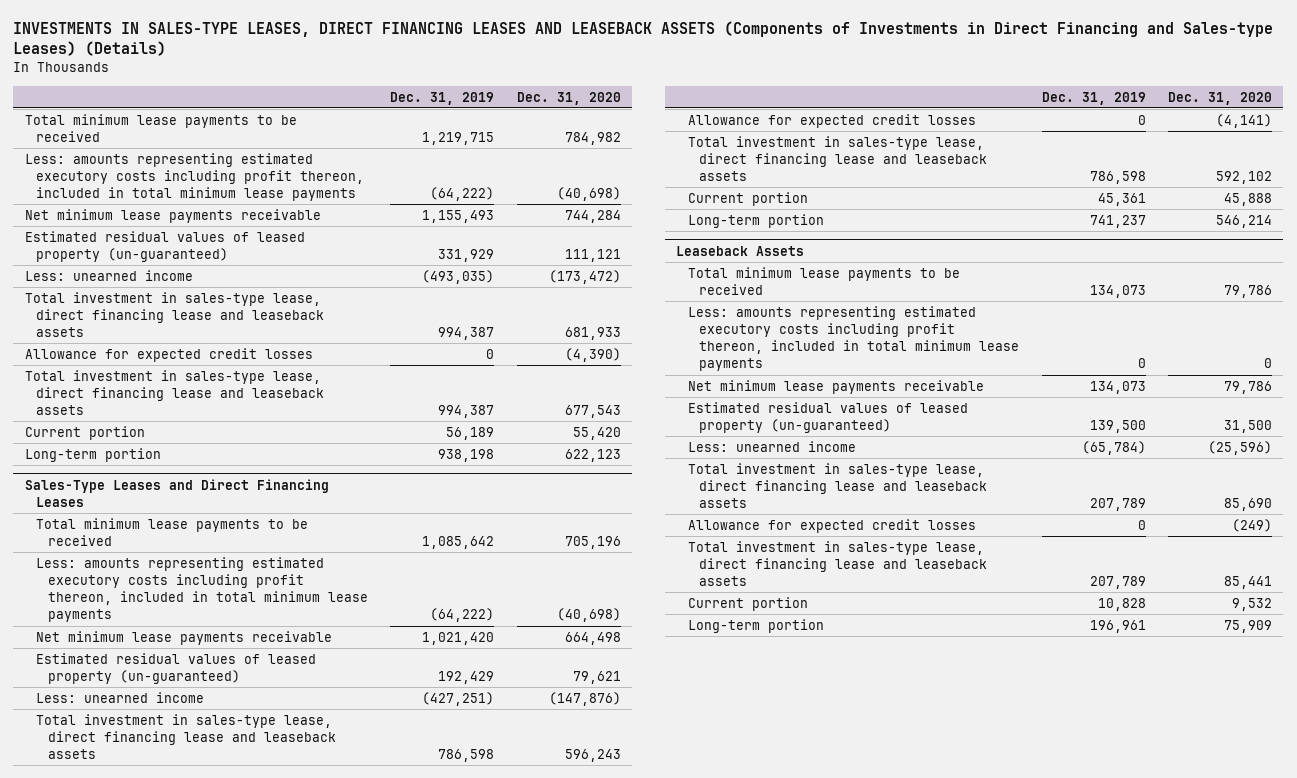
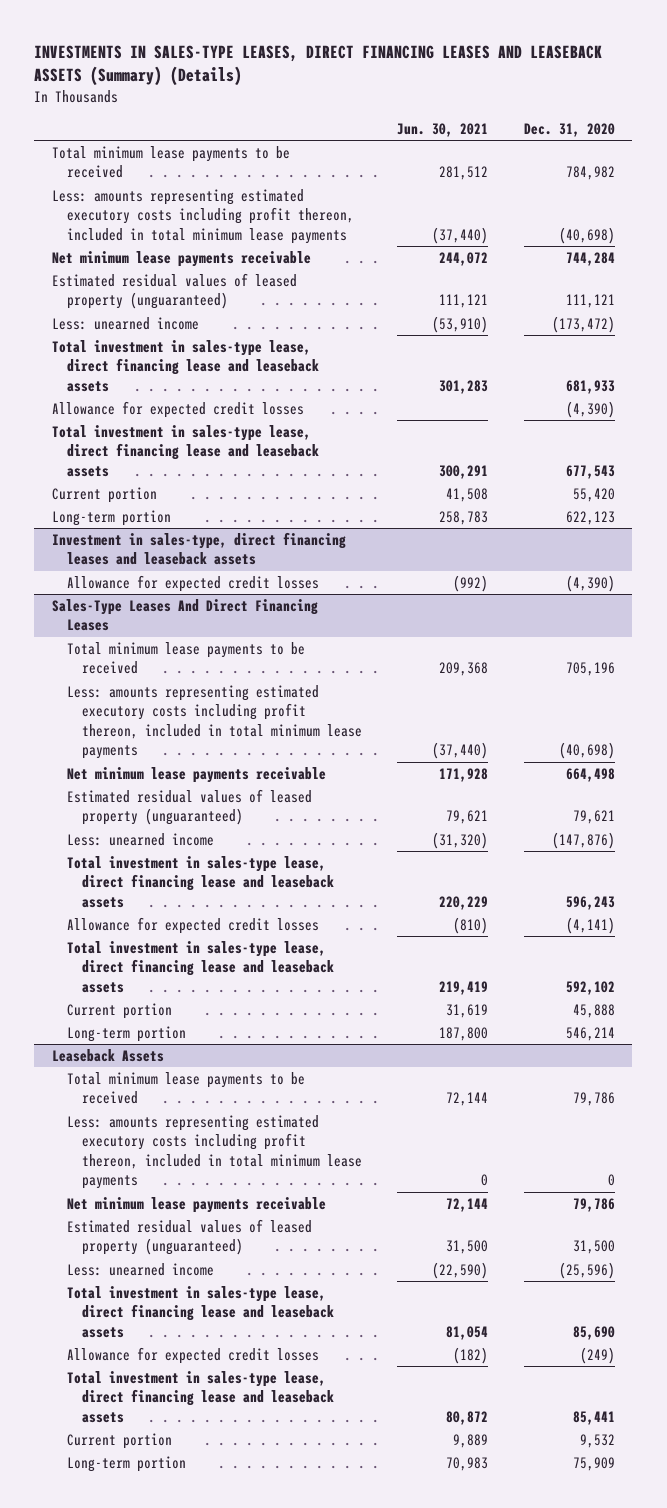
- INVESTMENTS IN SALES-TYPE LEASES, DIRECT FINANCING LEASES AND LEASEBACK ASSETS (Components of Investments in Direct Financing and Sales-type Leases) (Details)
+ INVESTMENTS IN SALES-TYPE LEASES, DIRECT FINANCING LEASES AND LEASEBACK ASSETS (Summary) (Details)
- | Dec. 31, 2019 | Dec. 31, 2020
+ | Jun. 30, 2021 | Dec. 31, 2020
- Estimated residual values of leased property (un-guaranteed) | 331,929 | 111,121
+ Estimated residual values of leased property (unguaranteed) | 111,121 | 111,121
- Sales-Type Leases and Direct Financing Leases
+ Investment in sales-type, direct financing leases and leaseback assets
+ Allowance for expected credit losses | (992) | (4,390)
+ Sales-Type Leases And Direct Financing Leases
- Estimated residual values of leased property (un-guaranteed) | 192,429 | 79,621
+ Estimated residual values of leased property (unguaranteed) | 79,621 | 79,621
@ Leaseback Assets
- Estimated residual values of leased property (un-guaranteed) | 139,500 | 31,500
+ Estimated residual values of leased property (unguaranteed) | 31,500 | 31,500

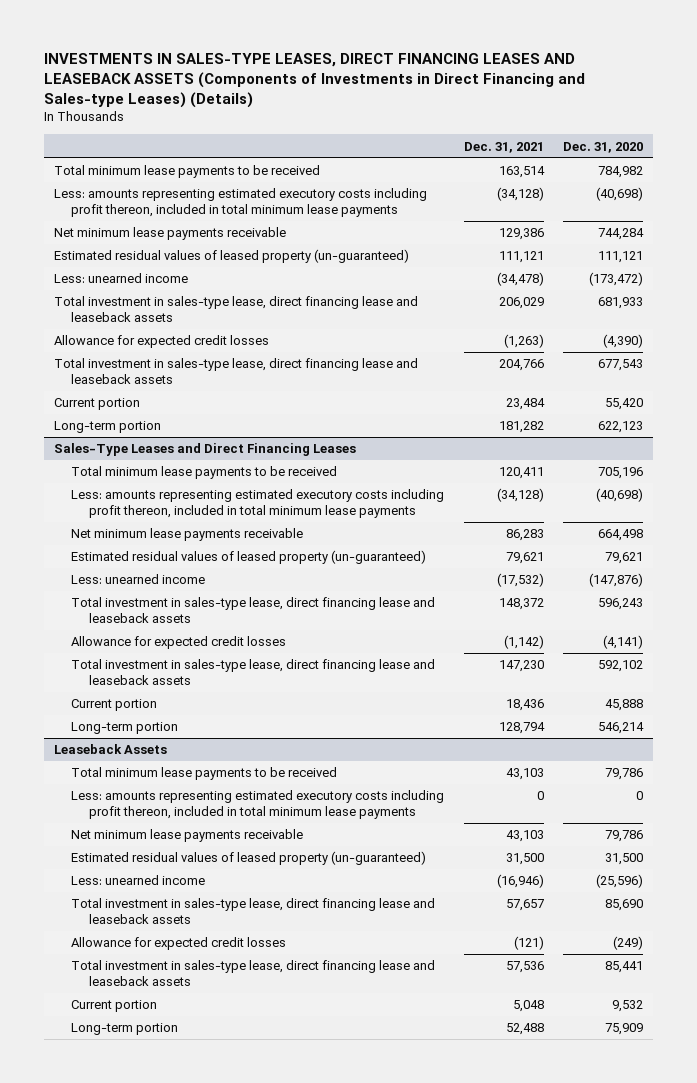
- INVESTMENTS IN SALES-TYPE LEASES, DIRECT FINANCING LEASES AND LEASEBACK ASSETS (Summary) (Details)
+ INVESTMENTS IN SALES-TYPE LEASES, DIRECT FINANCING LEASES AND LEASEBACK ASSETS (Components of Investments in Direct Financing and Sales-type Leases) (Details)
- | Jun. 30, 2021 | Dec. 31, 2020
+ | Dec. 31, 2021 | Dec. 31, 2020
- Estimated residual values of leased property (unguaranteed) | 111,121 | 111,121
+ Estimated residual values of leased property (un-guaranteed) | 111,121 | 111,121
- Investment in sales-type, direct financing leases and leaseback assets
- Allowance for expected credit losses | (992) | (4,390)
- Sales-Type Leases And Direct Financing Leases
+ Sales-Type Leases and Direct Financing Leases
- Estimated residual values of leased property (unguaranteed) | 79,621 | 79,621
+ Estimated residual values of leased property (un-guaranteed) | 79,621 | 79,621
@ Leaseback Assets
- Estimated residual values of leased property (unguaranteed) | 31,500 | 31,500
+ Estimated residual values of leased property (un-guaranteed) | 31,500 | 31,500

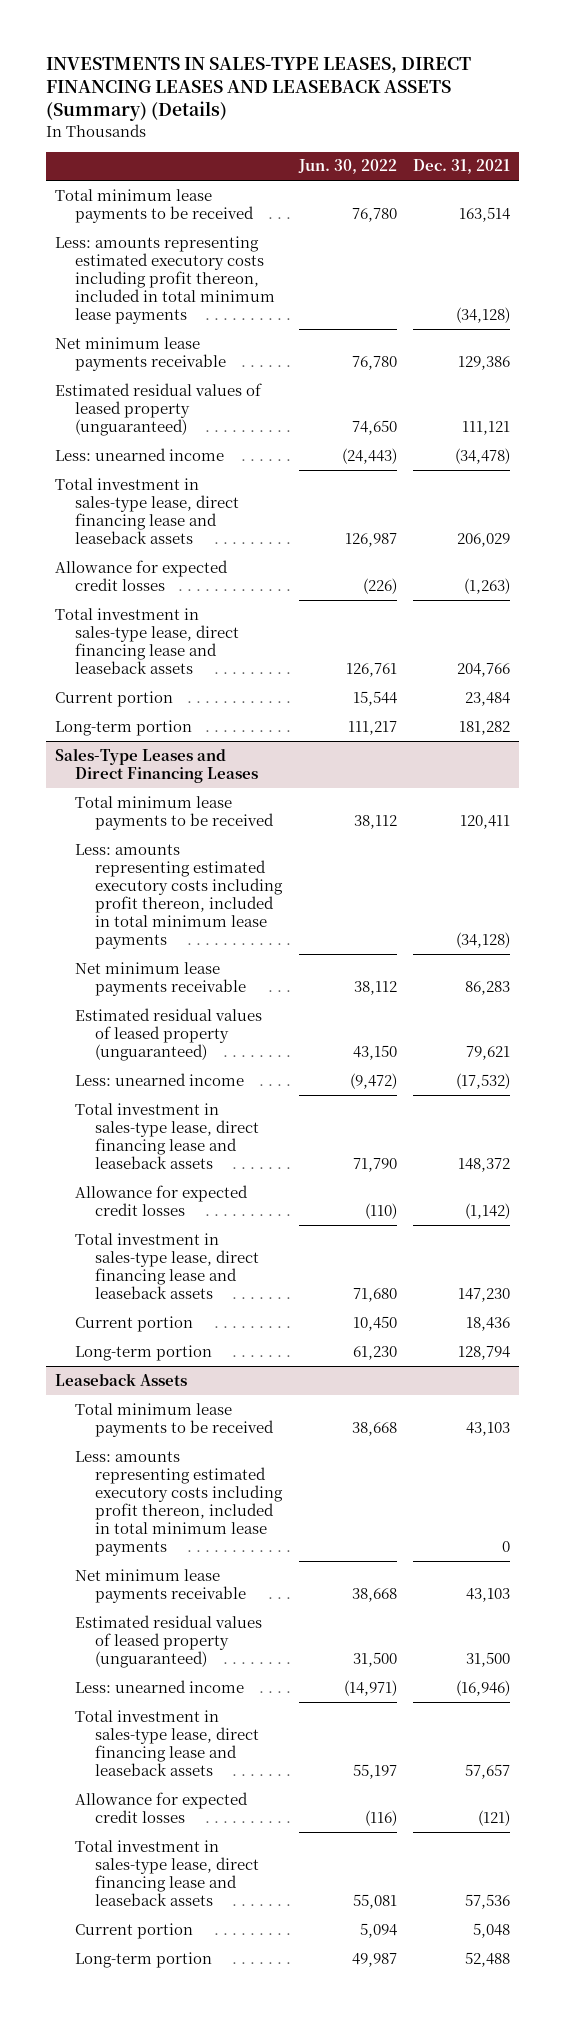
- INVESTMENTS IN SALES-TYPE LEASES, DIRECT FINANCING LEASES AND LEASEBACK ASSETS (Components of Investments in Direct Financing and Sales-type Leases) (Details)
+ INVESTMENTS IN SALES-TYPE LEASES, DIRECT FINANCING LEASES AND LEASEBACK ASSETS (Summary) (Details)
- | Dec. 31, 2021 | Dec. 31, 2020
+ | Jun. 30, 2022 | Dec. 31, 2021
- Estimated residual values of leased property (un-guaranteed) | 111,121 | 111,121
+ Estimated residual values of leased property (unguaranteed) | 74,650 | 111,121
@ Sales-Type Leases and Direct Financing Leases
- Estimated residual values of leased property (un-guaranteed) | 79,621 | 79,621
+ Estimated residual values of leased property (unguaranteed) | 43,150 | 79,621
@ Leaseback Assets
- Estimated residual values of leased property (un-guaranteed) | 31,500 | 31,500
+ Estimated residual values of leased property (unguaranteed) | 31,500 | 31,500

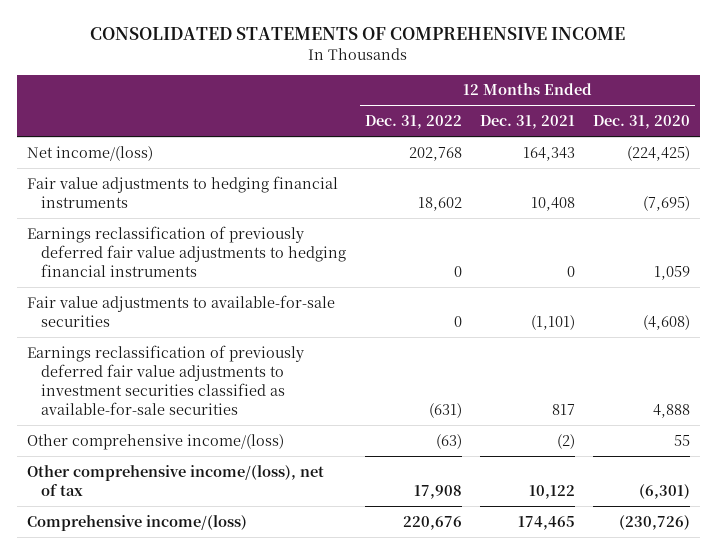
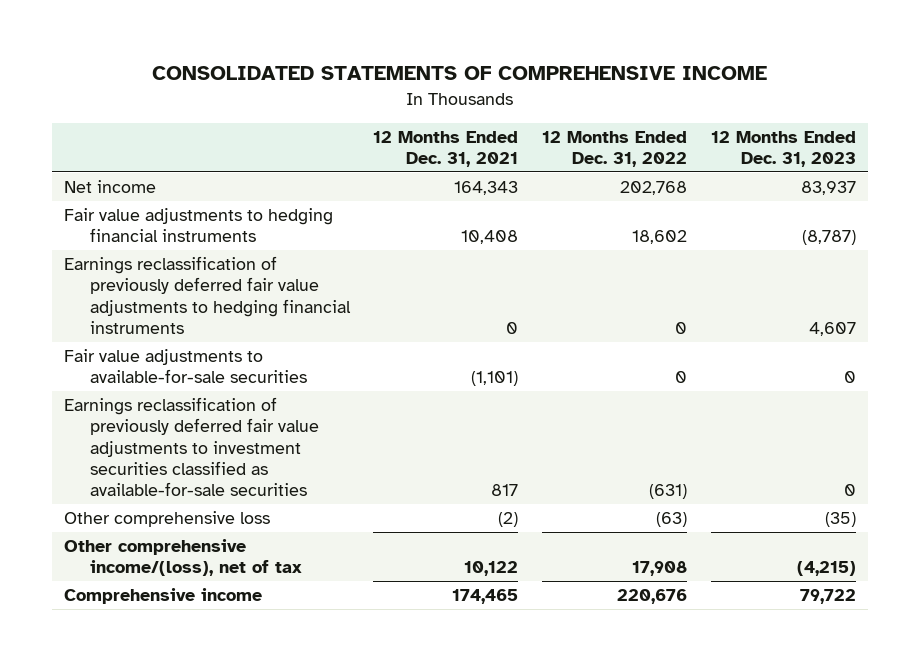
- | 12 Months Ended Dec. 31, 2022 | 12 Months Ended Dec. 31, 2021 | 12 Months Ended Dec. 31, 2020
+ | 12 Months Ended Dec. 31, 2021 | 12 Months Ended Dec. 31, 2022 | 12 Months Ended Dec. 31, 2023
- Net income/(loss) | 202,768 | 164,343 | (224,425)
+ Net income | 164,343 | 202,768 | 83,937
- Other comprehensive income/(loss) | (63) | (2) | 55
+ Other comprehensive loss | (2) | (63) | (35)
- Comprehensive income/(loss) | 220,676 | 174,465 | (230,726)
+ Comprehensive income | 174,465 | 220,676 | 79,722

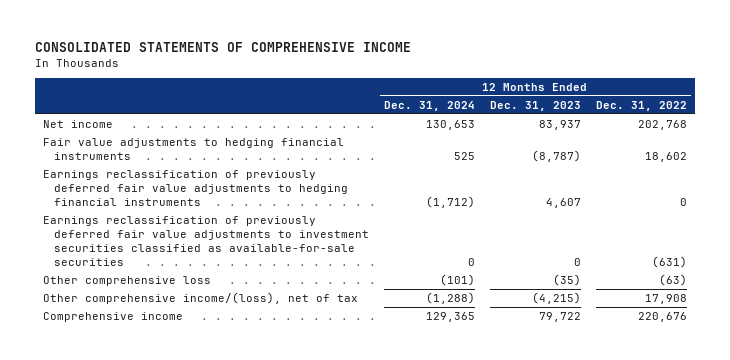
- | 12 Months Ended Dec. 31, 2021 | 12 Months Ended Dec. 31, 2022 | 12 Months Ended Dec. 31, 2023
+ | 12 Months Ended Dec. 31, 2024 | 12 Months Ended Dec. 31, 2023 | 12 Months Ended Dec. 31, 2022
- Fair value adjustments to available-for-sale securities | (1,101) | 0 | 0

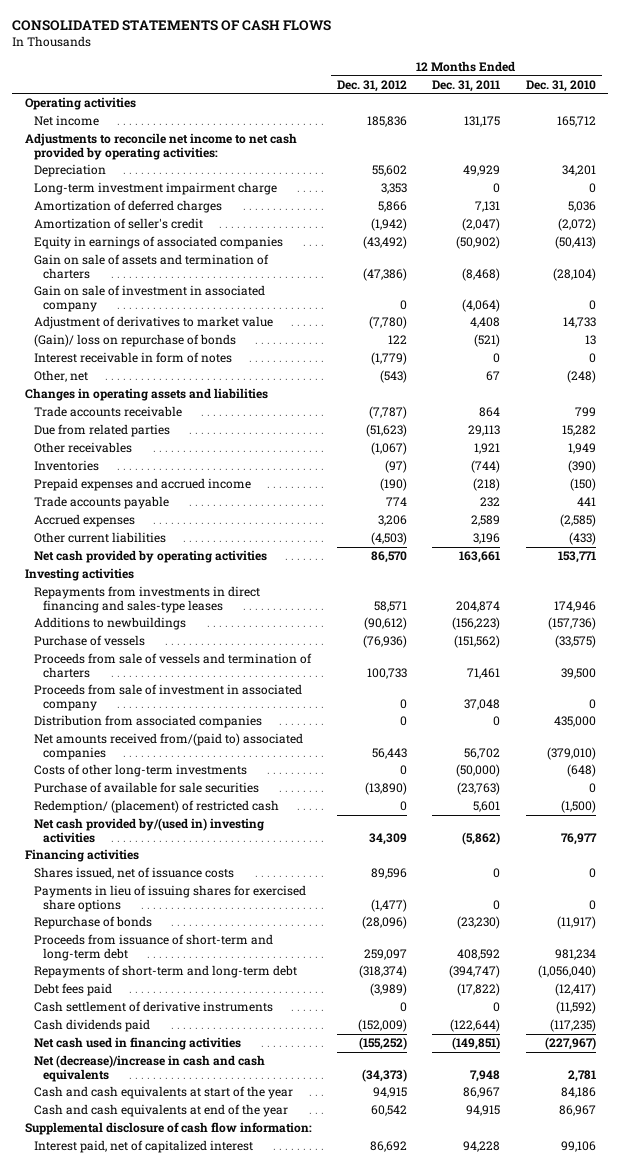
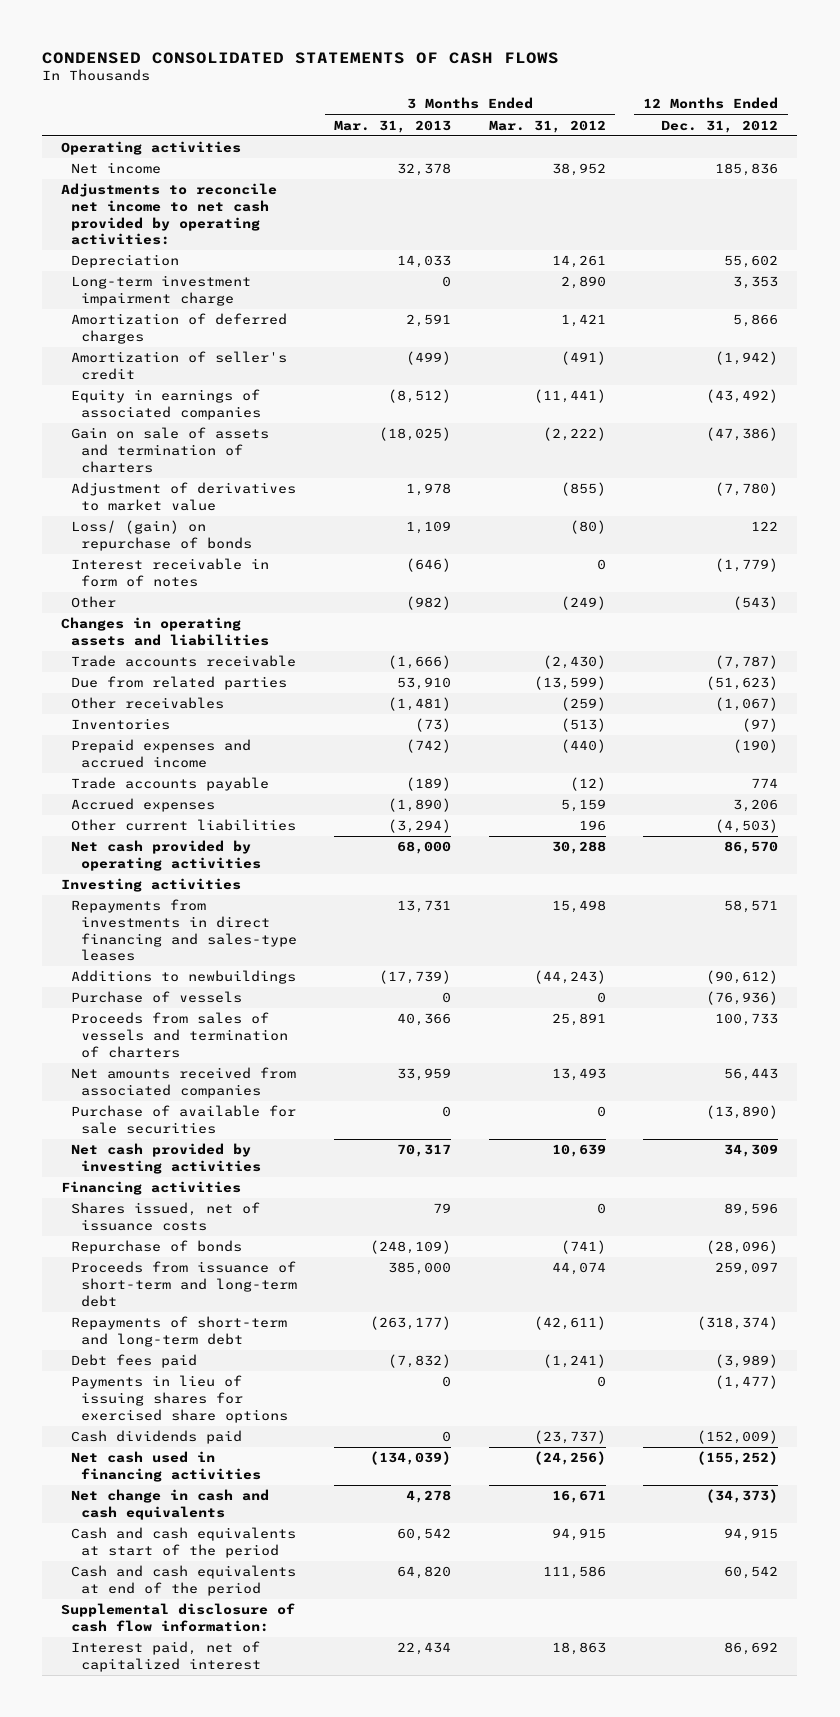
- CONSOLIDATED STATEMENTS OF CASH FLOWS
+ CONDENSED CONSOLIDATED STATEMENTS OF CASH FLOWS
- | 12 Months Ended Dec. 31, 2012 | 12 Months Ended Dec. 31, 2011 | 12 Months Ended Dec. 31, 2010
+ | 3 Months Ended Mar. 31, 2013 | 3 Months Ended Mar. 31, 2012 | 12 Months Ended Dec. 31, 2012
- Gain on sale of investment in associated company | 0 | (4,064) | 0
- (Gain)/ loss on repurchase of bonds | 122 | (521) | 13
+ Loss/ (gain) on repurchase of bonds | 1,109 | (80) | 122
- Other, net | (543) | 67 | (248)
+ Other | (982) | (249) | (543)
- Proceeds from sale of vessels and termination of charters | 100,733 | 71,461 | 39,500
- Proceeds from sale of investment in associated company | 0 | 37,048 | 0
- Distribution from associated companies | 0 | 0 | 435,000
- Net amounts received from/(paid to) associated companies | 56,443 | 56,702 | (379,010)
- Costs of other long-term investments | 0 | (50,000) | (648)
+ Proceeds from sales of vessels and termination of charters | 40,366 | 25,891 | 100,733
+ Net amounts received from associated companies | 33,959 | 13,493 | 56,443
- Redemption/ (placement) of restricted cash | 0 | 5,601 | (1,500)
- Net cash provided by/(used in) investing activities | 34,309 | (5,862) | 76,977
+ Net cash provided by investing activities | 70,317 | 10,639 | 34,309
- Cash settlement of derivative instruments | 0 | 0 | (11,592)
moved down: Payments in lieu of issuing shares for exercised share options | 0 | 0 | (1,477)
- Net (decrease)/increase in cash and cash equivalents | (34,373) | 7,948 | 2,781
- Cash and cash equivalents at start of the year | 94,915 | 86,967 | 84,186
- Cash and cash equivalents at end of the year | 60,542 | 94,915 | 86,967
+ Net change in cash and cash equivalents | 4,278 | 16,671 | (34,373)
+ Cash and cash equivalents at start of the period | 60,542 | 94,915 | 94,915
+ Cash and cash equivalents at end of the period | 64,820 | 111,586 | 60,542

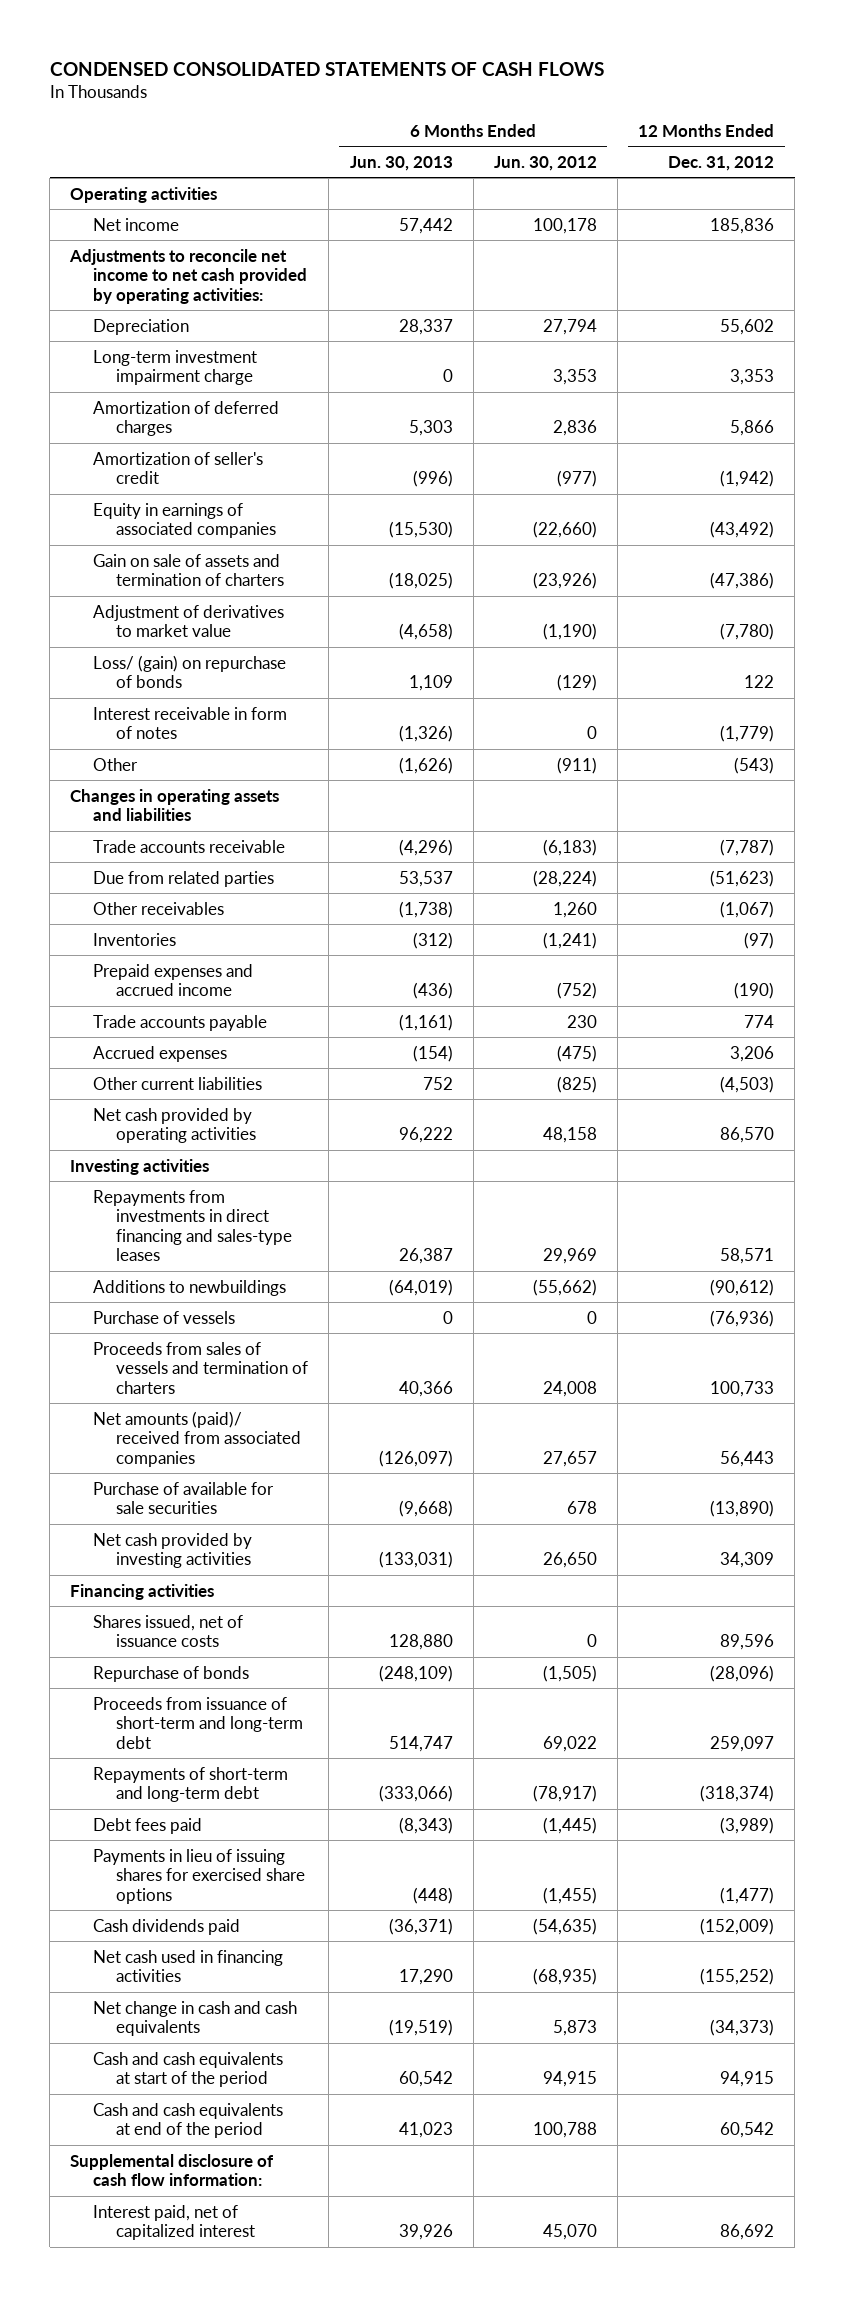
- | 3 Months Ended Mar. 31, 2013 | 3 Months Ended Mar. 31, 2012 | 12 Months Ended Dec. 31, 2012
+ | 6 Months Ended Jun. 30, 2013 | 6 Months Ended Jun. 30, 2012 | 12 Months Ended Dec. 31, 2012
- Net amounts received from associated companies | 33,959 | 13,493 | 56,443
+ Net amounts (paid)/ received from associated companies | (126,097) | 27,657 | 56,443

